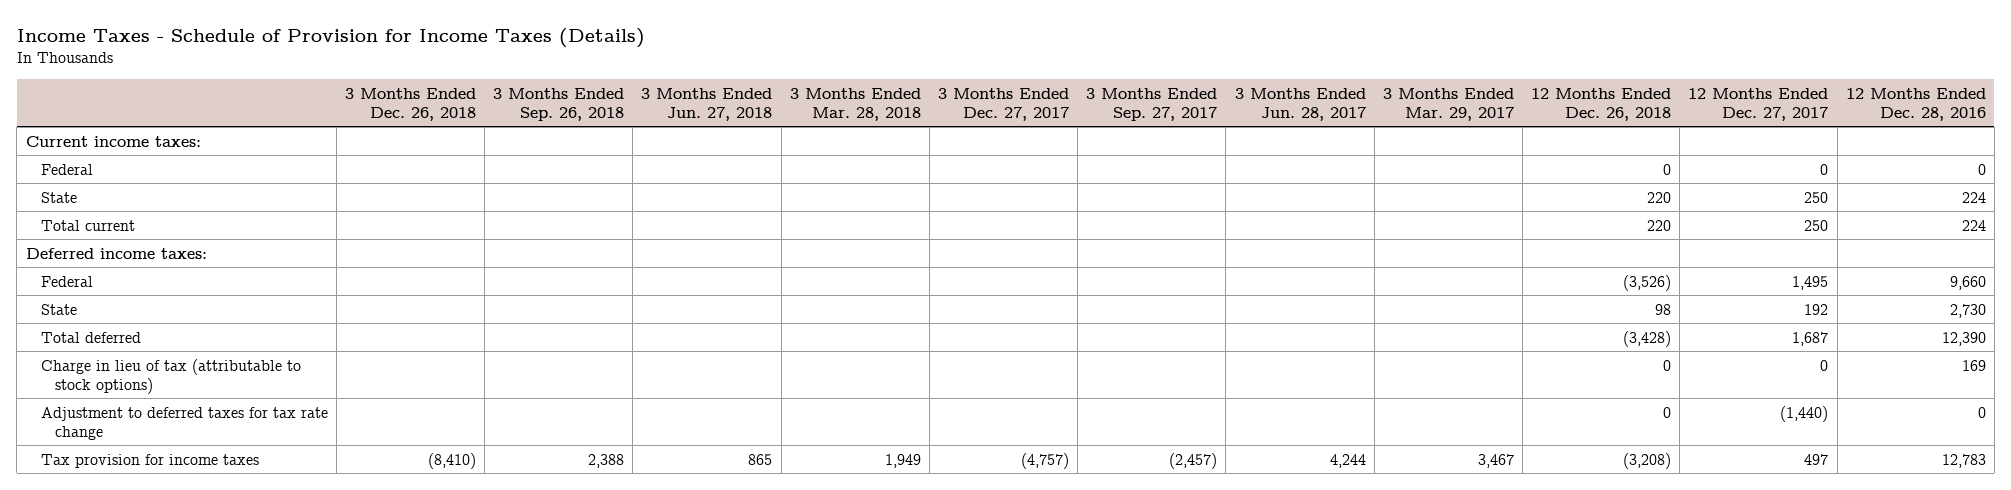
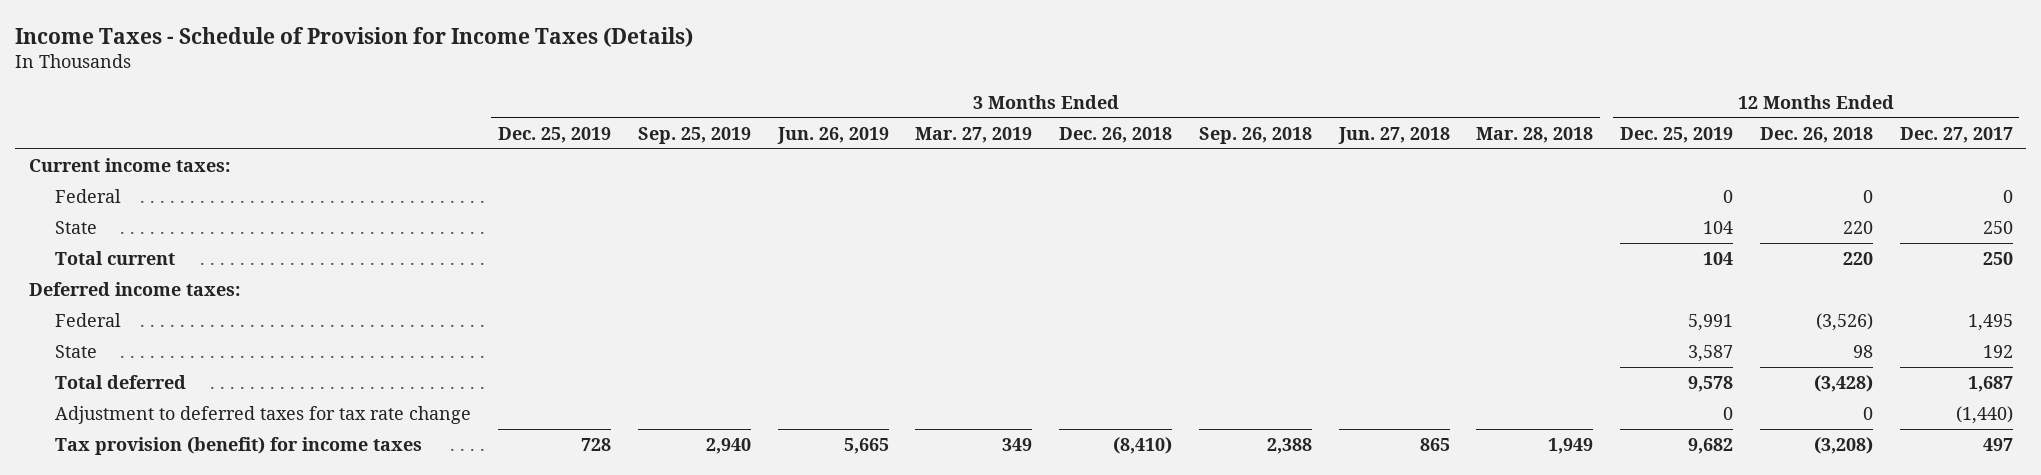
- | 3 Months Ended Dec. 26, 2018 | 3 Months Ended Sep. 26, 2018 | 3 Months Ended Jun. 27, 2018 | 3 Months Ended Mar. 28, 2018 | 3 Months Ended Dec. 27, 2017 | 3 Months Ended Sep. 27, 2017 | 3 Months Ended Jun. 28, 2017 | 3 Months Ended Mar. 29, 2017 | 12 Months Ended Dec. 26, 2018 | 12 Months Ended Dec. 27, 2017 | 12 Months Ended Dec. 28, 2016
+ | 3 Months Ended Dec. 25, 2019 | 3 Months Ended Sep. 25, 2019 | 3 Months Ended Jun. 26, 2019 | 3 Months Ended Mar. 27, 2019 | 3 Months Ended Dec. 26, 2018 | 3 Months Ended Sep. 26, 2018 | 3 Months Ended Jun. 27, 2018 | 3 Months Ended Mar. 28, 2018 | 12 Months Ended Dec. 25, 2019 | 12 Months Ended Dec. 26, 2018 | 12 Months Ended Dec. 27, 2017
- Charge in lieu of tax (attributable to stock options) | | | | | | | | | 0 | 0 | 169
- Tax provision for income taxes | (8,410) | 2,388 | 865 | 1,949 | (4,757) | (2,457) | 4,244 | 3,467 | (3,208) | 497 | 12,783
+ Tax provision (benefit) for income taxes | 728 | 2,940 | 5,665 | 349 | (8,410) | 2,388 | 865 | 1,949 | 9,682 | (3,208) | 497

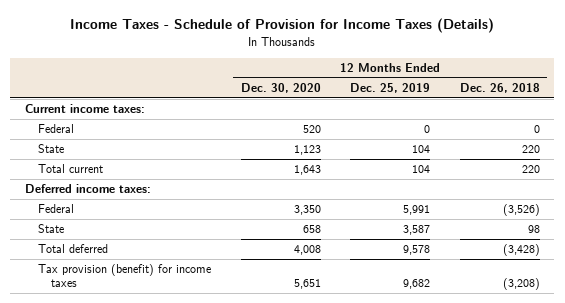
- | 3 Months Ended Dec. 25, 2019 | 3 Months Ended Sep. 25, 2019 | 3 Months Ended Jun. 26, 2019 | 3 Months Ended Mar. 27, 2019 | 3 Months Ended Dec. 26, 2018 | 3 Months Ended Sep. 26, 2018 | 3 Months Ended Jun. 27, 2018 | 3 Months Ended Mar. 28, 2018 | 12 Months Ended Dec. 25, 2019 | 12 Months Ended Dec. 26, 2018 | 12 Months Ended Dec. 27, 2017
+ | 12 Months Ended Dec. 30, 2020 | 12 Months Ended Dec. 25, 2019 | 12 Months Ended Dec. 26, 2018
- Adjustment to deferred taxes for tax rate change | | | | | | | | | 0 | 0 | (1,440)

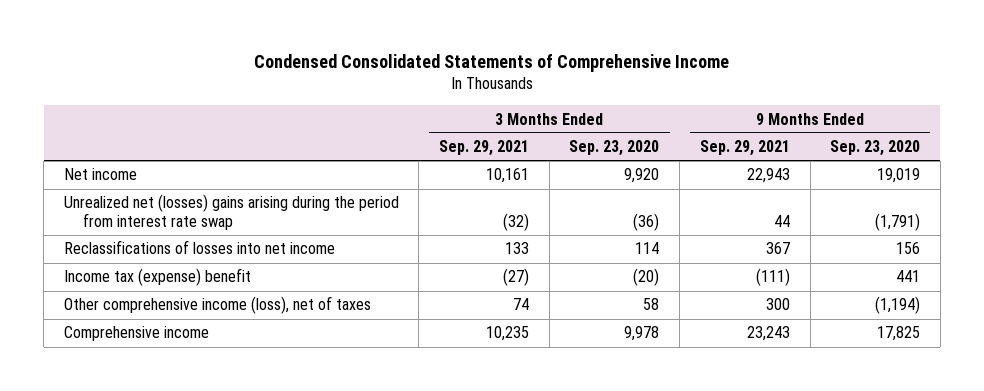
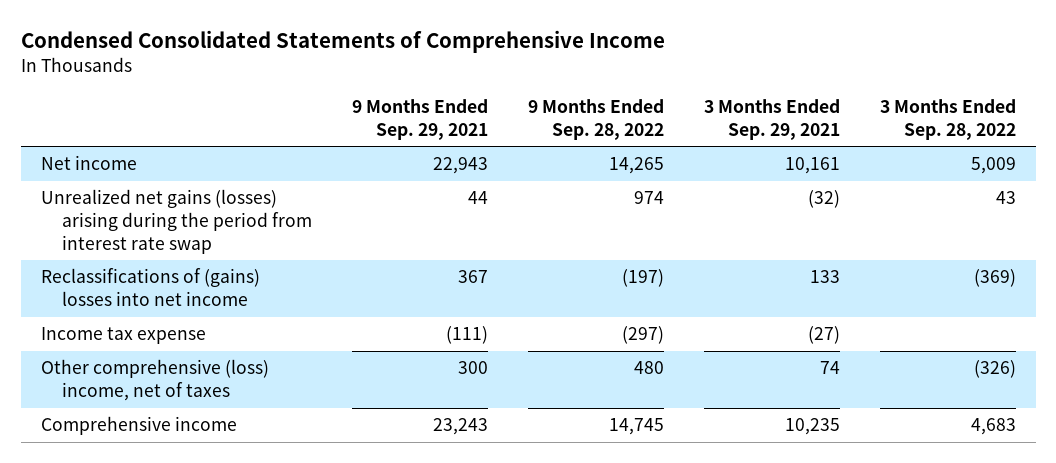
- | 3 Months Ended Sep. 29, 2021 | 3 Months Ended Sep. 23, 2020 | 9 Months Ended Sep. 29, 2021 | 9 Months Ended Sep. 23, 2020
+ | 9 Months Ended Sep. 29, 2021 | 9 Months Ended Sep. 28, 2022 | 3 Months Ended Sep. 29, 2021 | 3 Months Ended Sep. 28, 2022
- Unrealized net (losses) gains arising during the period from interest rate swap | (32) | (36) | 44 | (1,791)
- Reclassifications of losses into net income | 133 | 114 | 367 | 156
- Income tax (expense) benefit | (27) | (20) | (111) | 441
- Other comprehensive income (loss), net of taxes | 74 | 58 | 300 | (1,194)
+ Unrealized net gains (losses) arising during the period from interest rate swap | 44 | 974 | (32) | 43
+ Reclassifications of (gains) losses into net income | 367 | (197) | 133 | (369)
+ Income tax expense | (111) | (297) | (27) |
+ Other comprehensive (loss) income, net of taxes | 300 | 480 | 74 | (326)

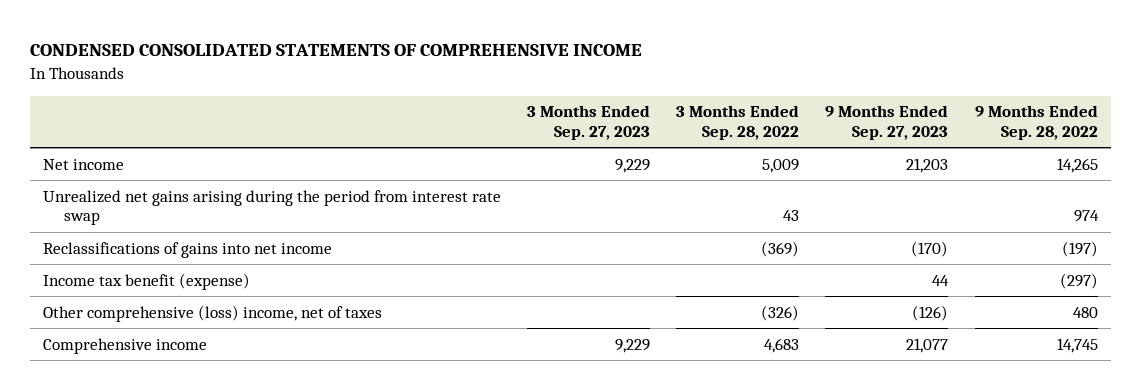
- Condensed Consolidated Statements of Comprehensive Income
+ CONDENSED CONSOLIDATED STATEMENTS OF COMPREHENSIVE INCOME
- | 9 Months Ended Sep. 29, 2021 | 9 Months Ended Sep. 28, 2022 | 3 Months Ended Sep. 29, 2021 | 3 Months Ended Sep. 28, 2022
+ | 3 Months Ended Sep. 27, 2023 | 3 Months Ended Sep. 28, 2022 | 9 Months Ended Sep. 27, 2023 | 9 Months Ended Sep. 28, 2022
- Unrealized net gains (losses) arising during the period from interest rate swap | 44 | 974 | (32) | 43
- Reclassifications of (gains) losses into net income | 367 | (197) | 133 | (369)
- Income tax expense | (111) | (297) | (27) |
+ Unrealized net gains arising during the period from interest rate swap | | 43 | | 974
+ Reclassifications of gains into net income | | (369) | (170) | (197)
+ Income tax benefit (expense) | | | 44 | (297)

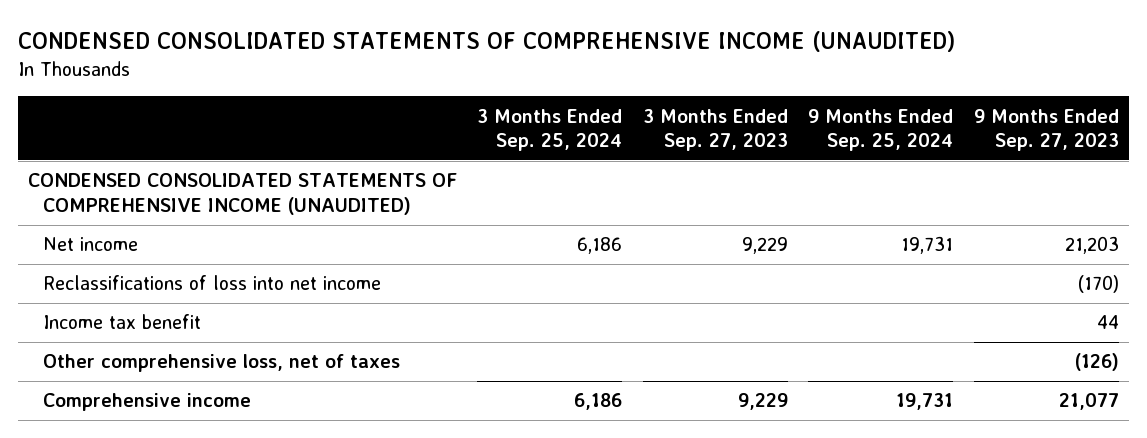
- CONDENSED CONSOLIDATED STATEMENTS OF COMPREHENSIVE INCOME
+ CONDENSED CONSOLIDATED STATEMENTS OF COMPREHENSIVE INCOME (UNAUDITED)
- | 3 Months Ended Sep. 27, 2023 | 3 Months Ended Sep. 28, 2022 | 9 Months Ended Sep. 27, 2023 | 9 Months Ended Sep. 28, 2022
+ | 3 Months Ended Sep. 25, 2024 | 3 Months Ended Sep. 27, 2023 | 9 Months Ended Sep. 25, 2024 | 9 Months Ended Sep. 27, 2023
+ CONDENSED CONSOLIDATED STATEMENTS OF COMPREHENSIVE INCOME (UNAUDITED)
- Unrealized net gains arising during the period from interest rate swap | | 43 | | 974
- Reclassifications of gains into net income | | (369) | (170) | (197)
- Income tax benefit (expense) | | | 44 | (297)
- Other comprehensive (loss) income, net of taxes | | (326) | (126) | 480
+ Reclassifications of loss into net income | | | | (170)
+ Income tax benefit | | | | 44
+ Other comprehensive loss, net of taxes | | | | (126)

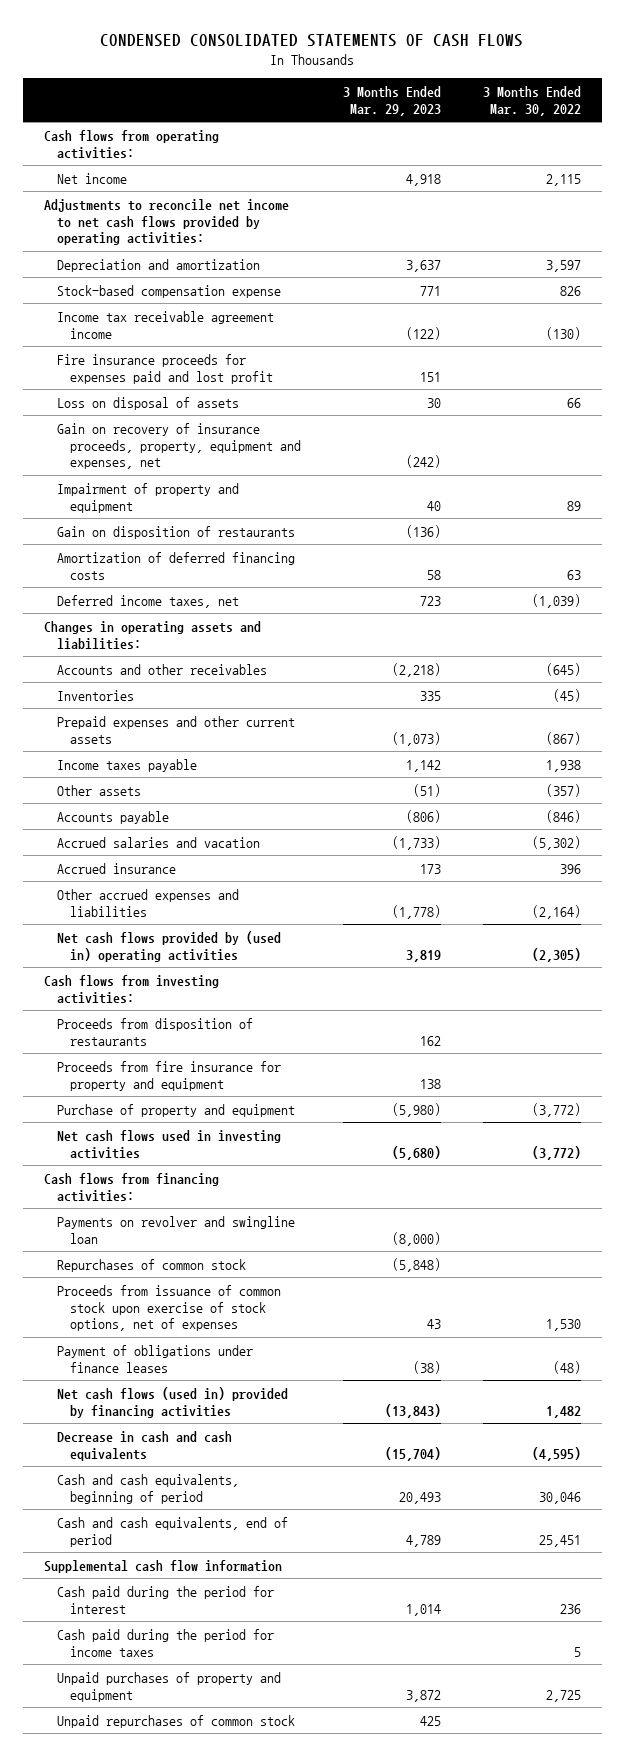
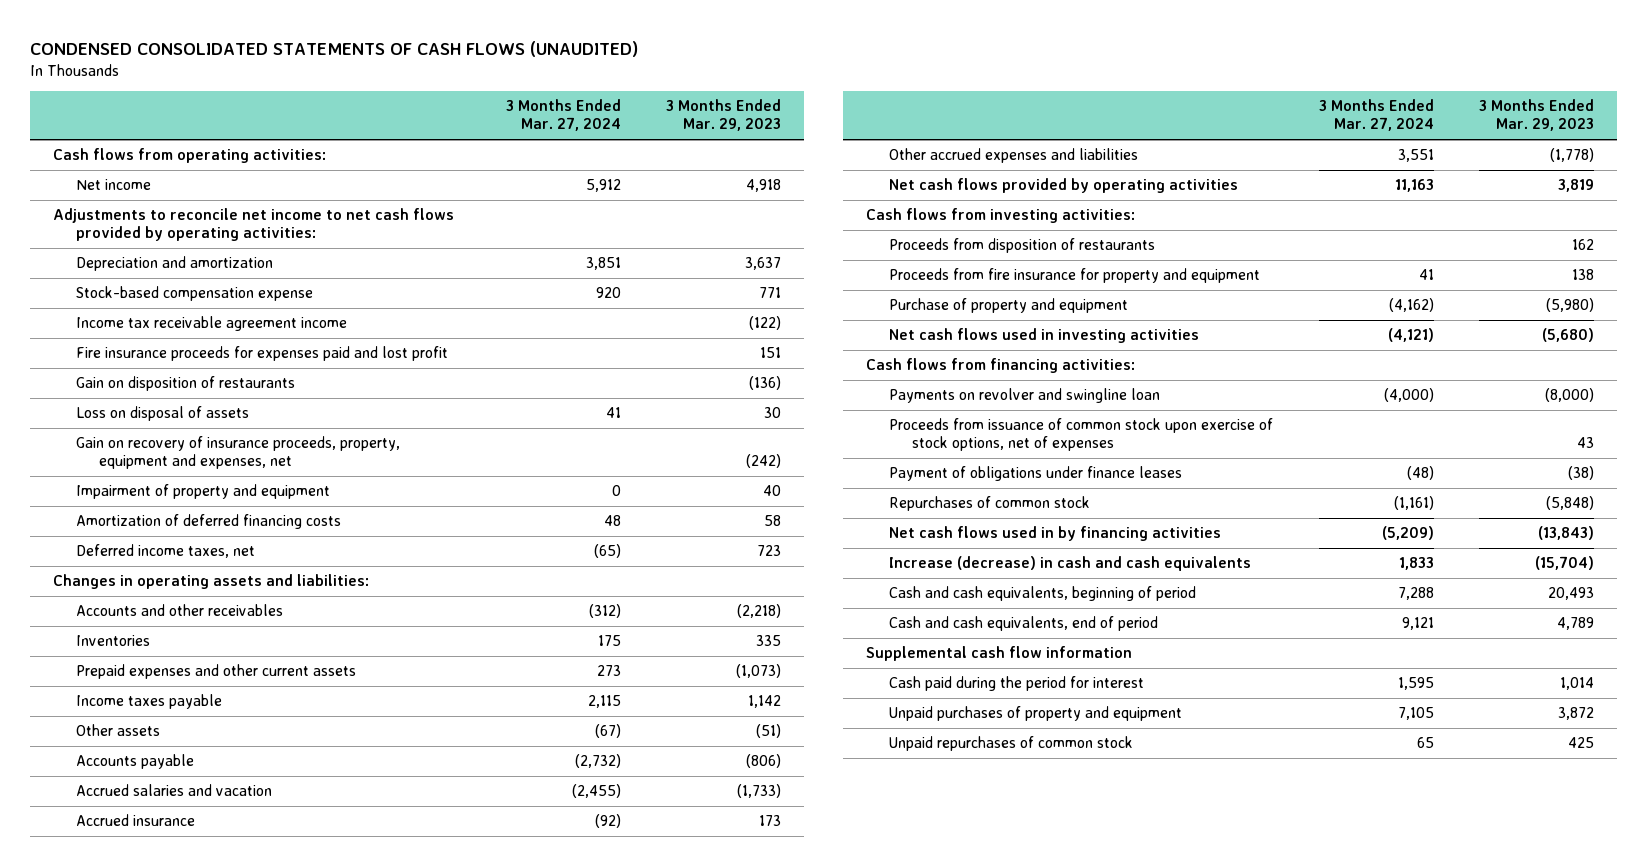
- CONDENSED CONSOLIDATED STATEMENTS OF CASH FLOWS
+ CONDENSED CONSOLIDATED STATEMENTS OF CASH FLOWS (UNAUDITED)
- | 3 Months Ended Mar. 29, 2023 | 3 Months Ended Mar. 30, 2022
+ | 3 Months Ended Mar. 27, 2024 | 3 Months Ended Mar. 29, 2023
moved up: Gain on disposition of restaurants | | (136)
- Net cash flows provided by (used in) operating activities | 3,819 | (2,305)
+ Net cash flows provided by operating activities | 11,163 | 3,819
- Net cash flows (used in) provided by financing activities | (13,843) | 1,482
- Decrease in cash and cash equivalents | (15,704) | (4,595)
moved down: Repurchases of common stock | (1,161) | (5,848)
+ Net cash flows used in by financing activities | (5,209) | (13,843)
+ Increase (decrease) in cash and cash equivalents | 1,833 | (15,704)
- Cash paid during the period for income taxes | | 5

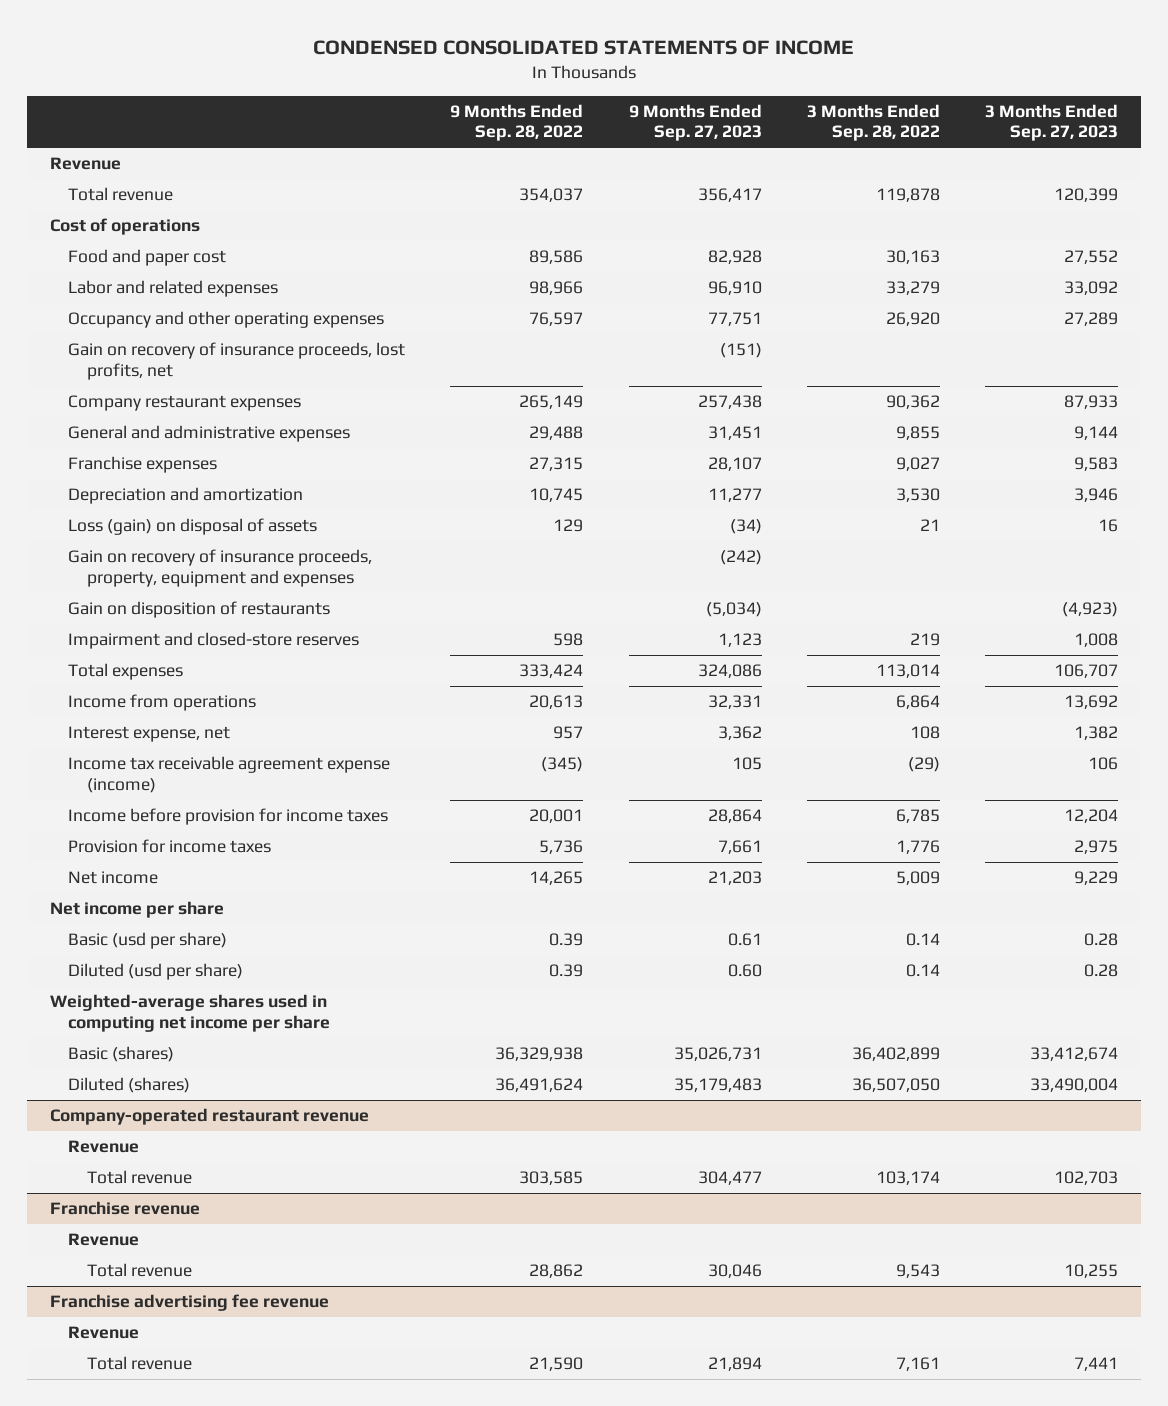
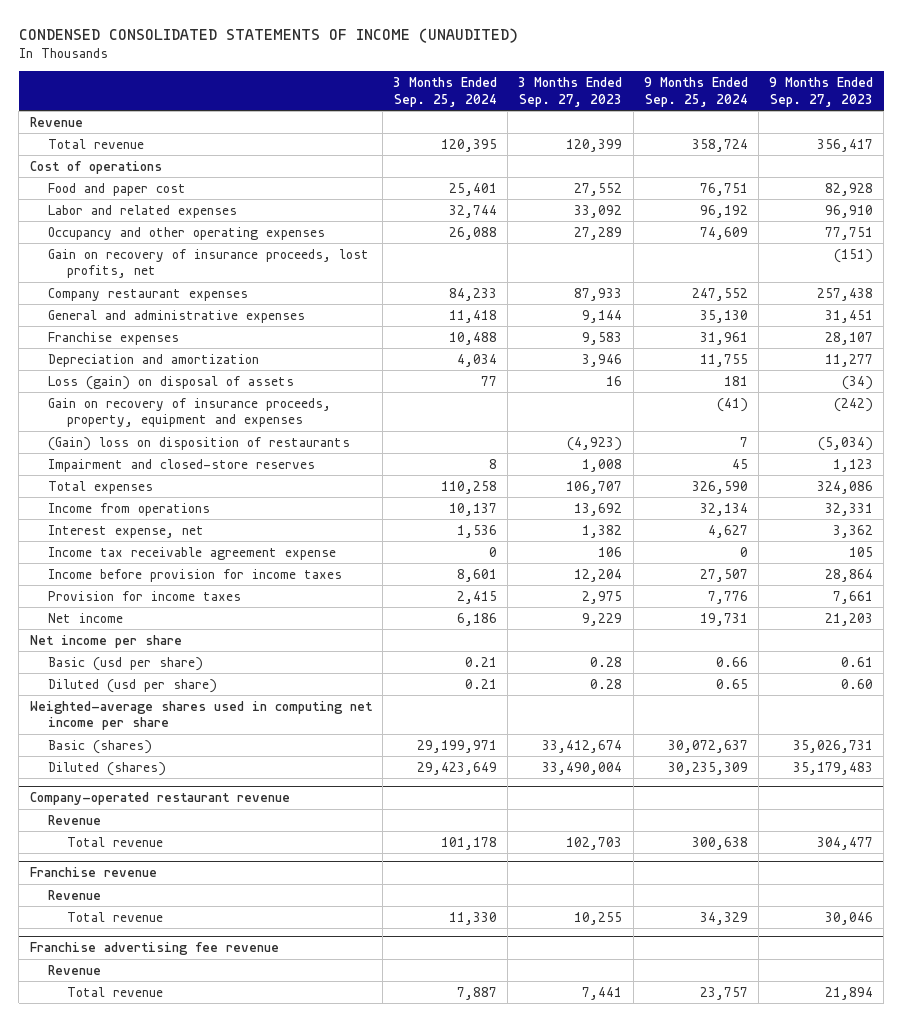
- CONDENSED CONSOLIDATED STATEMENTS OF INCOME
+ CONDENSED CONSOLIDATED STATEMENTS OF INCOME (UNAUDITED)
- | 9 Months Ended Sep. 28, 2022 | 9 Months Ended Sep. 27, 2023 | 3 Months Ended Sep. 28, 2022 | 3 Months Ended Sep. 27, 2023
+ | 3 Months Ended Sep. 25, 2024 | 3 Months Ended Sep. 27, 2023 | 9 Months Ended Sep. 25, 2024 | 9 Months Ended Sep. 27, 2023
- Gain on disposition of restaurants | | (5,034) | | (4,923)
+ (Gain) loss on disposition of restaurants | | (4,923) | 7 | (5,034)
- Income tax receivable agreement expense (income) | (345) | 105 | (29) | 106
+ Income tax receivable agreement expense | 0 | 106 | 0 | 105

